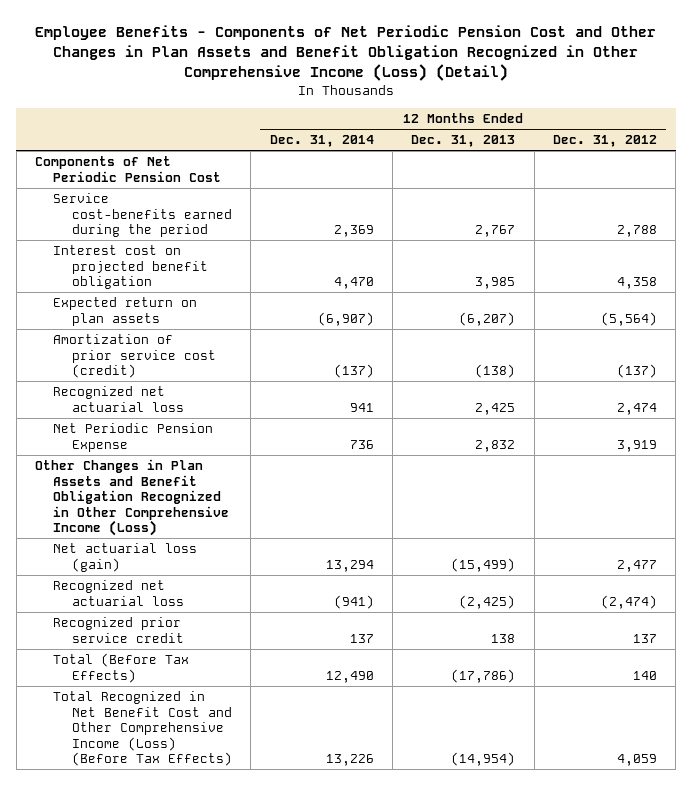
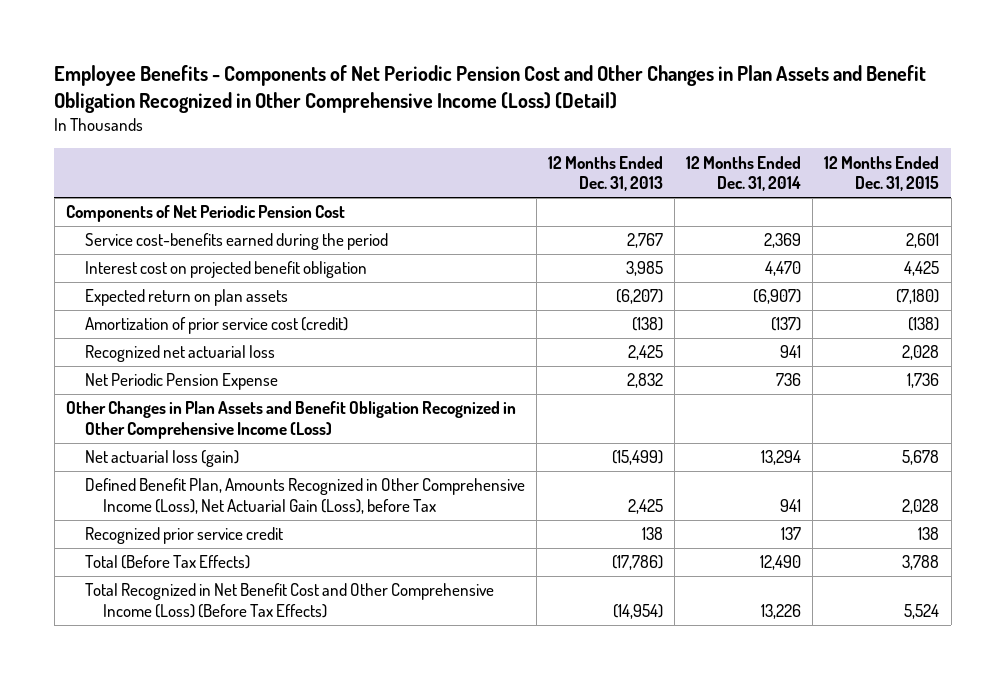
- | 12 Months Ended Dec. 31, 2014 | 12 Months Ended Dec. 31, 2013 | 12 Months Ended Dec. 31, 2012
+ | 12 Months Ended Dec. 31, 2013 | 12 Months Ended Dec. 31, 2014 | 12 Months Ended Dec. 31, 2015
- Recognized net actuarial loss | (941) | (2,425) | (2,474)
+ Defined Benefit Plan, Amounts Recognized in Other Comprehensive Income (Loss), Net Actuarial Gain (Loss), before Tax | 2,425 | 941 | 2,028

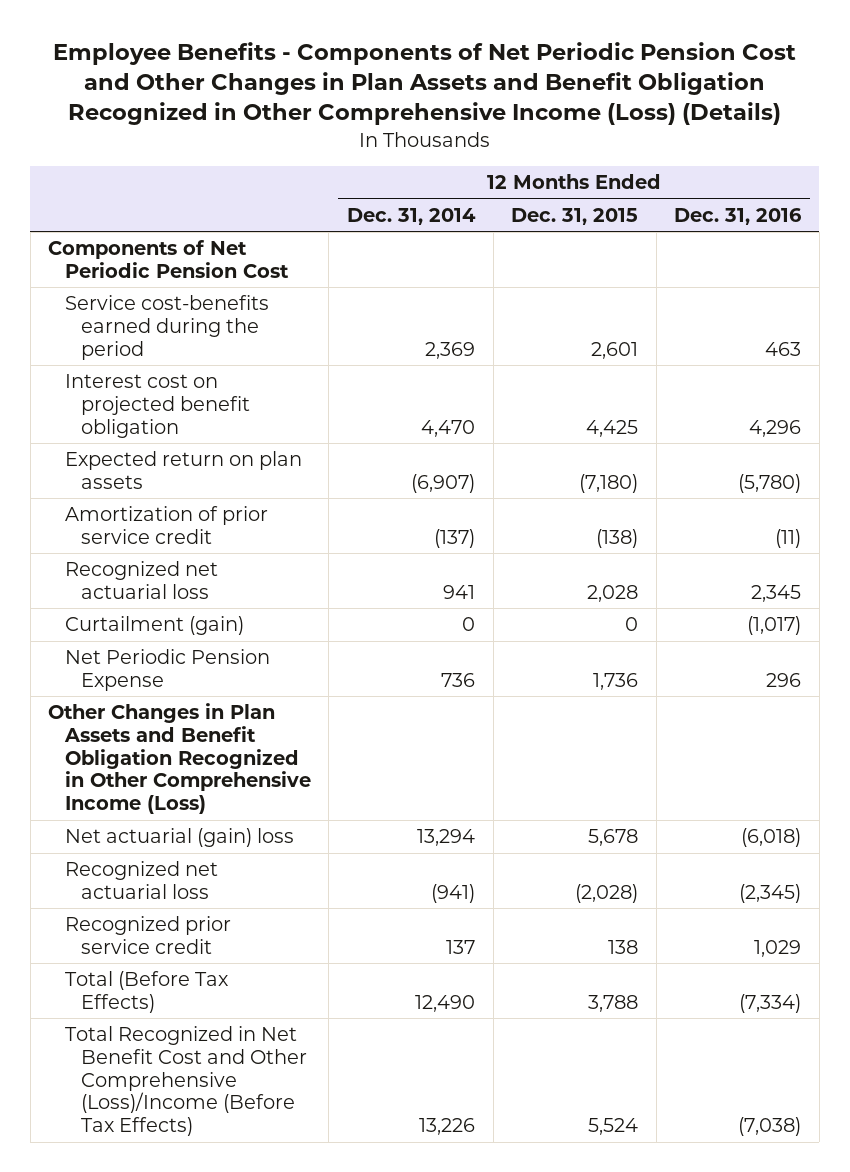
- Employee Benefits - Components of Net Periodic Pension Cost and Other Changes in Plan Assets and Benefit Obligation Recognized in Other Comprehensive Income (Loss) (Detail)
+ Employee Benefits - Components of Net Periodic Pension Cost and Other Changes in Plan Assets and Benefit Obligation Recognized in Other Comprehensive Income (Loss) (Details)
- | 12 Months Ended Dec. 31, 2013 | 12 Months Ended Dec. 31, 2014 | 12 Months Ended Dec. 31, 2015
+ | 12 Months Ended Dec. 31, 2014 | 12 Months Ended Dec. 31, 2015 | 12 Months Ended Dec. 31, 2016
- Amortization of prior service cost (credit) | (138) | (137) | (138)
+ Amortization of prior service credit | (137) | (138) | (11)
+ Curtailment (gain) | 0 | 0 | (1,017)
- Net actuarial loss (gain) | (15,499) | 13,294 | 5,678
- Defined Benefit Plan, Amounts Recognized in Other Comprehensive Income (Loss), Net Actuarial Gain (Loss), before Tax | 2,425 | 941 | 2,028
+ Net actuarial (gain) loss | 13,294 | 5,678 | (6,018)
+ Recognized net actuarial loss | (941) | (2,028) | (2,345)
- Total Recognized in Net Benefit Cost and Other Comprehensive Income (Loss) (Before Tax Effects) | (14,954) | 13,226 | 5,524
+ Total Recognized in Net Benefit Cost and Other Comprehensive (Loss)/Income (Before Tax Effects) | 13,226 | 5,524 | (7,038)

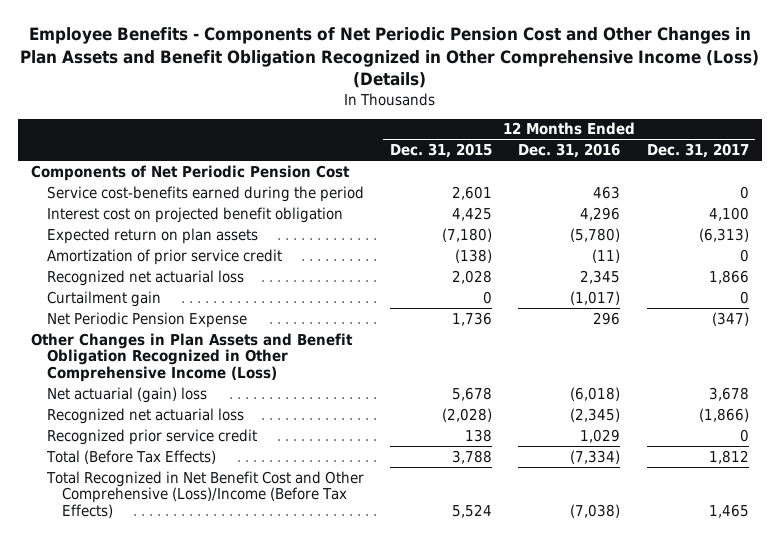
- | 12 Months Ended Dec. 31, 2014 | 12 Months Ended Dec. 31, 2015 | 12 Months Ended Dec. 31, 2016
+ | 12 Months Ended Dec. 31, 2015 | 12 Months Ended Dec. 31, 2016 | 12 Months Ended Dec. 31, 2017
- Curtailment (gain) | 0 | 0 | (1,017)
+ Curtailment gain | 0 | (1,017) | 0

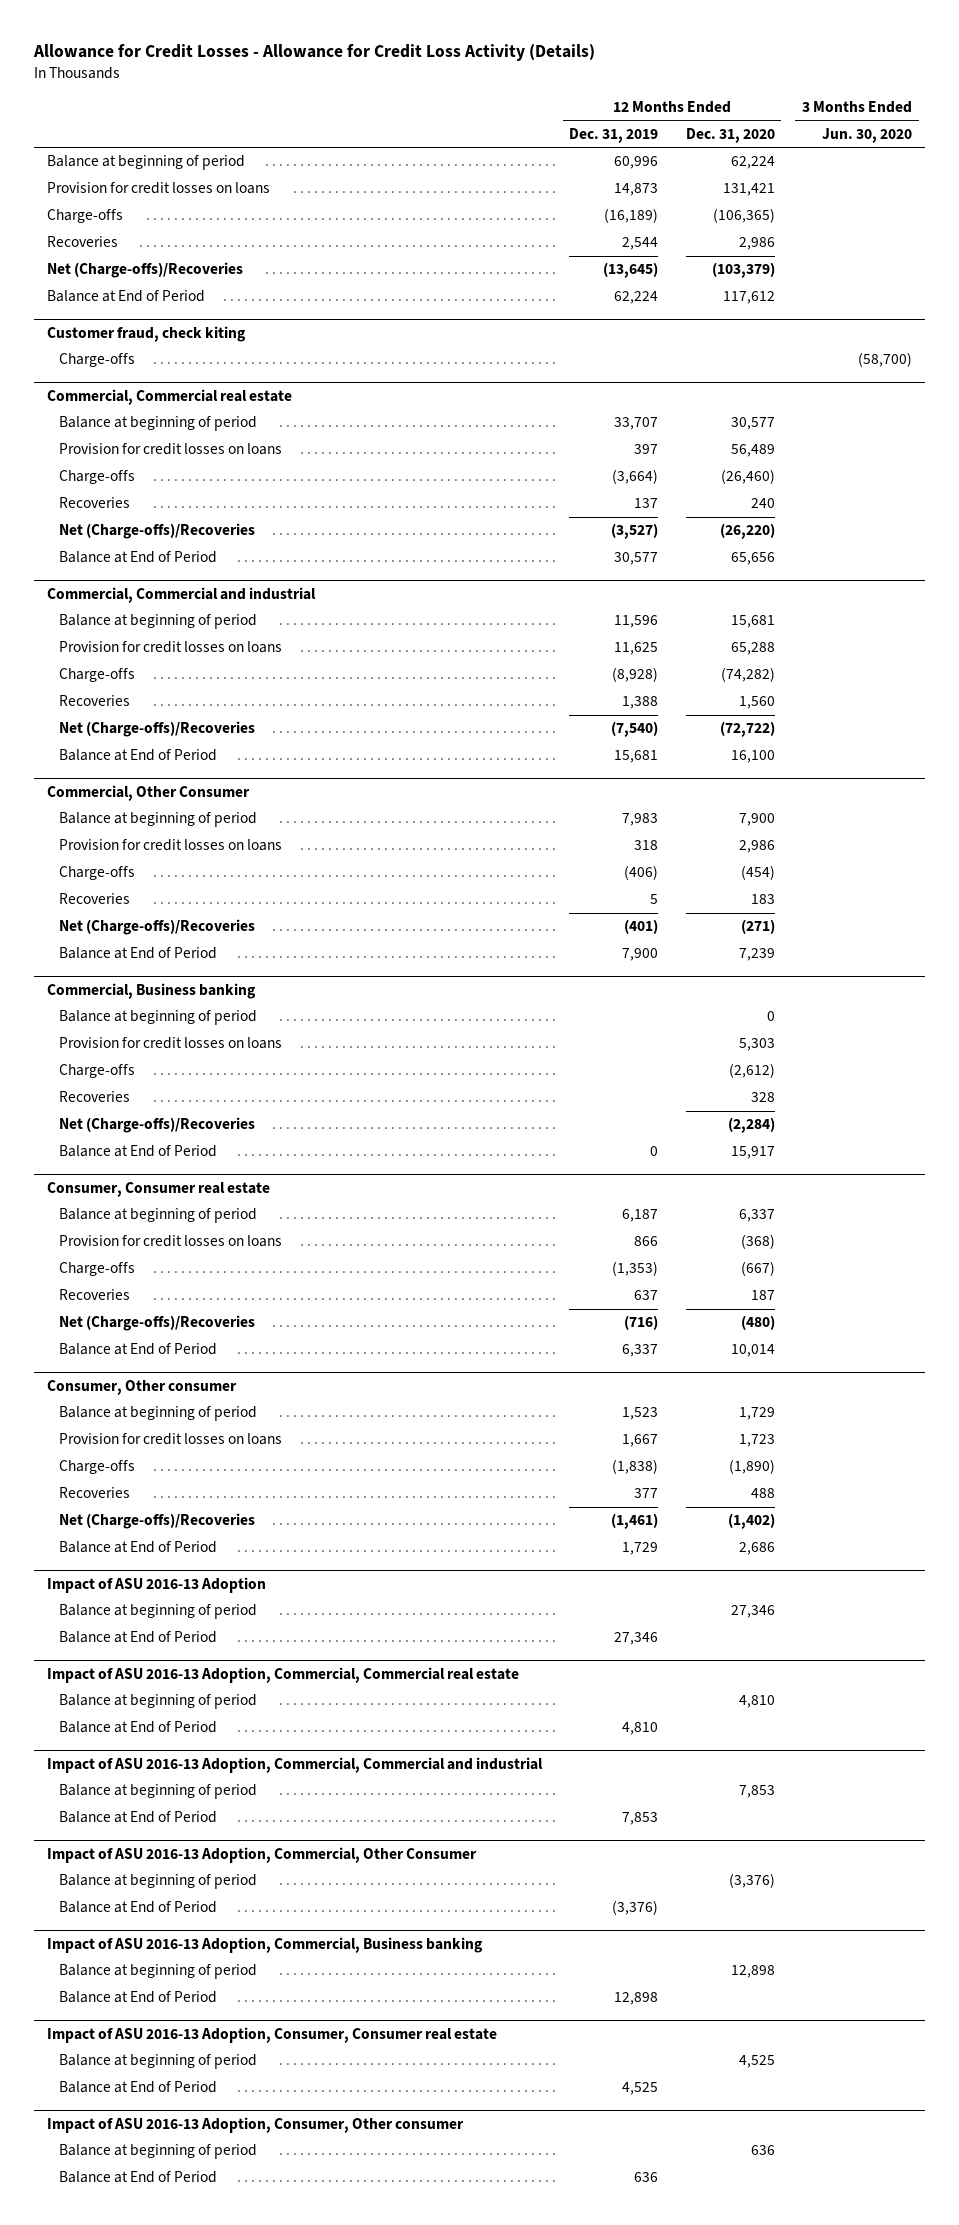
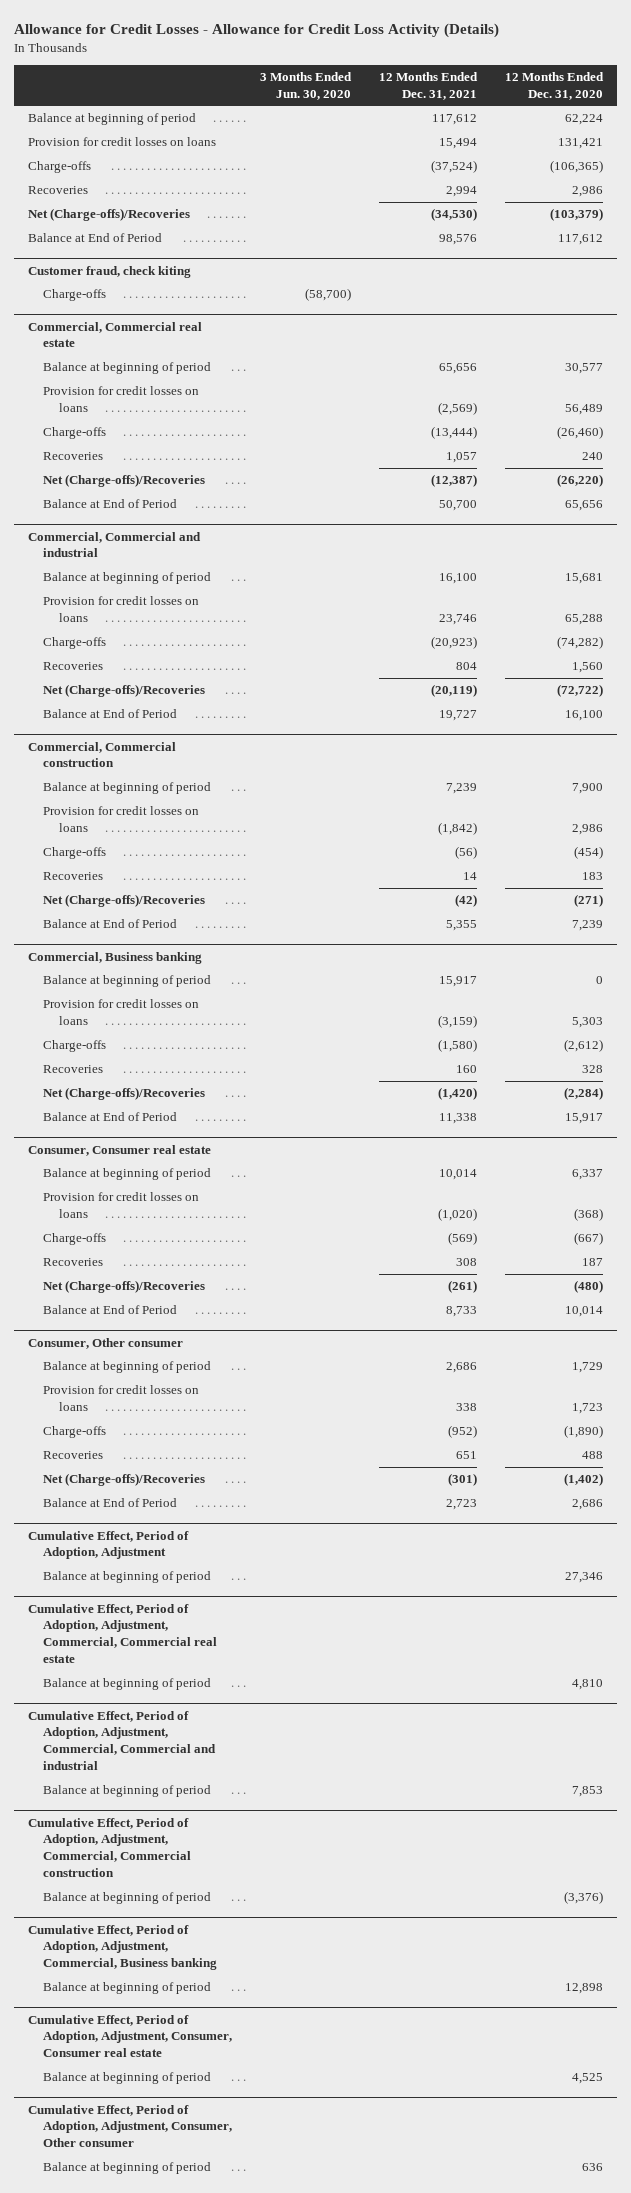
- | 12 Months Ended Dec. 31, 2019 | 12 Months Ended Dec. 31, 2020 | 3 Months Ended Jun. 30, 2020
+ | 3 Months Ended Jun. 30, 2020 | 12 Months Ended Dec. 31, 2021 | 12 Months Ended Dec. 31, 2020
- Commercial, Other Consumer
+ Commercial, Commercial construction
- Impact of ASU 2016-13 Adoption
+ Cumulative Effect, Period of Adoption, Adjustment
- Balance at End of Period | 27,346 | |
- Impact of ASU 2016-13 Adoption, Commercial, Commercial real estate
+ Cumulative Effect, Period of Adoption, Adjustment, Commercial, Commercial real estate
- Balance at End of Period | 4,810 | |
- Impact of ASU 2016-13 Adoption, Commercial, Commercial and industrial
+ Cumulative Effect, Period of Adoption, Adjustment, Commercial, Commercial and industrial
- Balance at End of Period | 7,853 | |
- Impact of ASU 2016-13 Adoption, Commercial, Other Consumer
+ Cumulative Effect, Period of Adoption, Adjustment, Commercial, Commercial construction
- Balance at End of Period | (3,376) | |
- Impact of ASU 2016-13 Adoption, Commercial, Business banking
+ Cumulative Effect, Period of Adoption, Adjustment, Commercial, Business banking
- Balance at End of Period | 12,898 | |
- Impact of ASU 2016-13 Adoption, Consumer, Consumer real estate
+ Cumulative Effect, Period of Adoption, Adjustment, Consumer, Consumer real estate
- Balance at End of Period | 4,525 | |
- Impact of ASU 2016-13 Adoption, Consumer, Other consumer
+ Cumulative Effect, Period of Adoption, Adjustment, Consumer, Other consumer
- Balance at End of Period | 636 | |

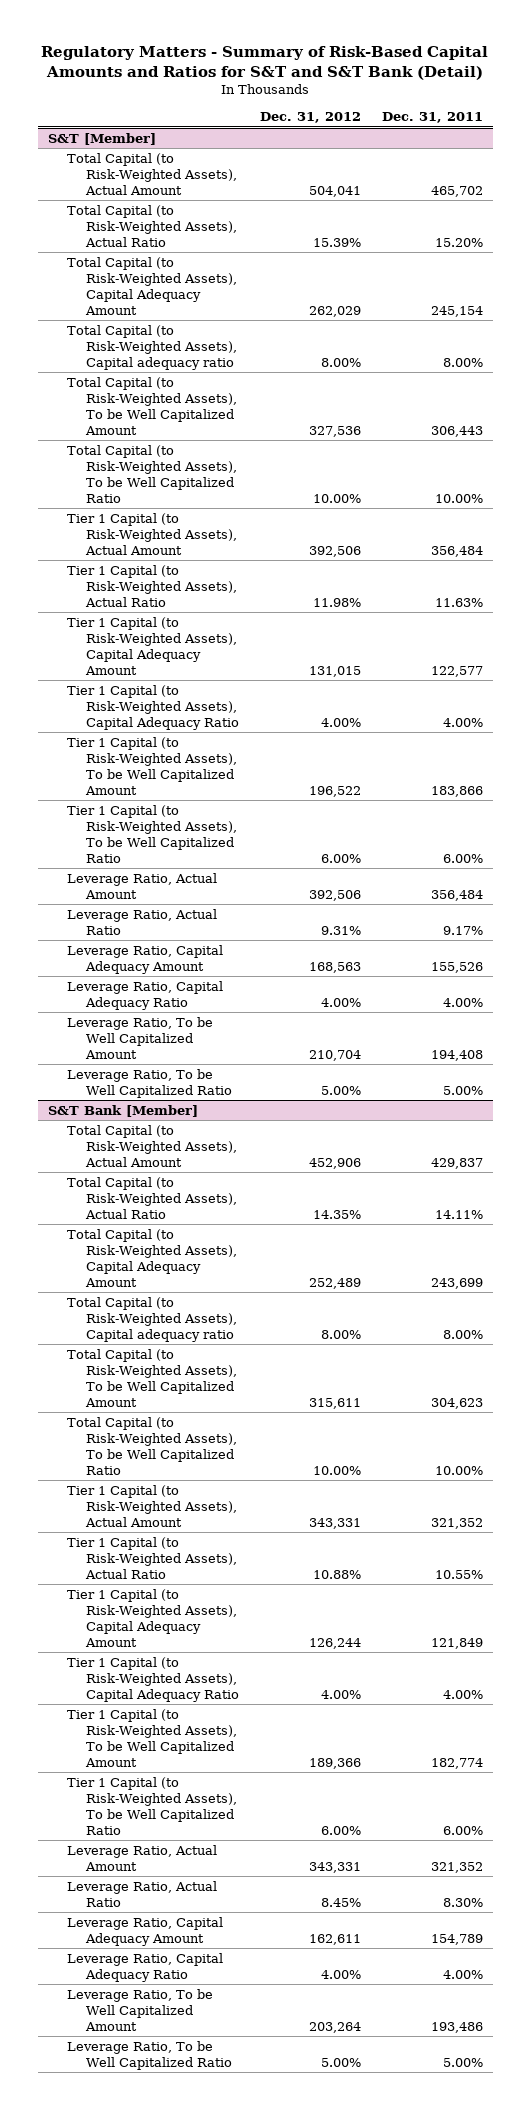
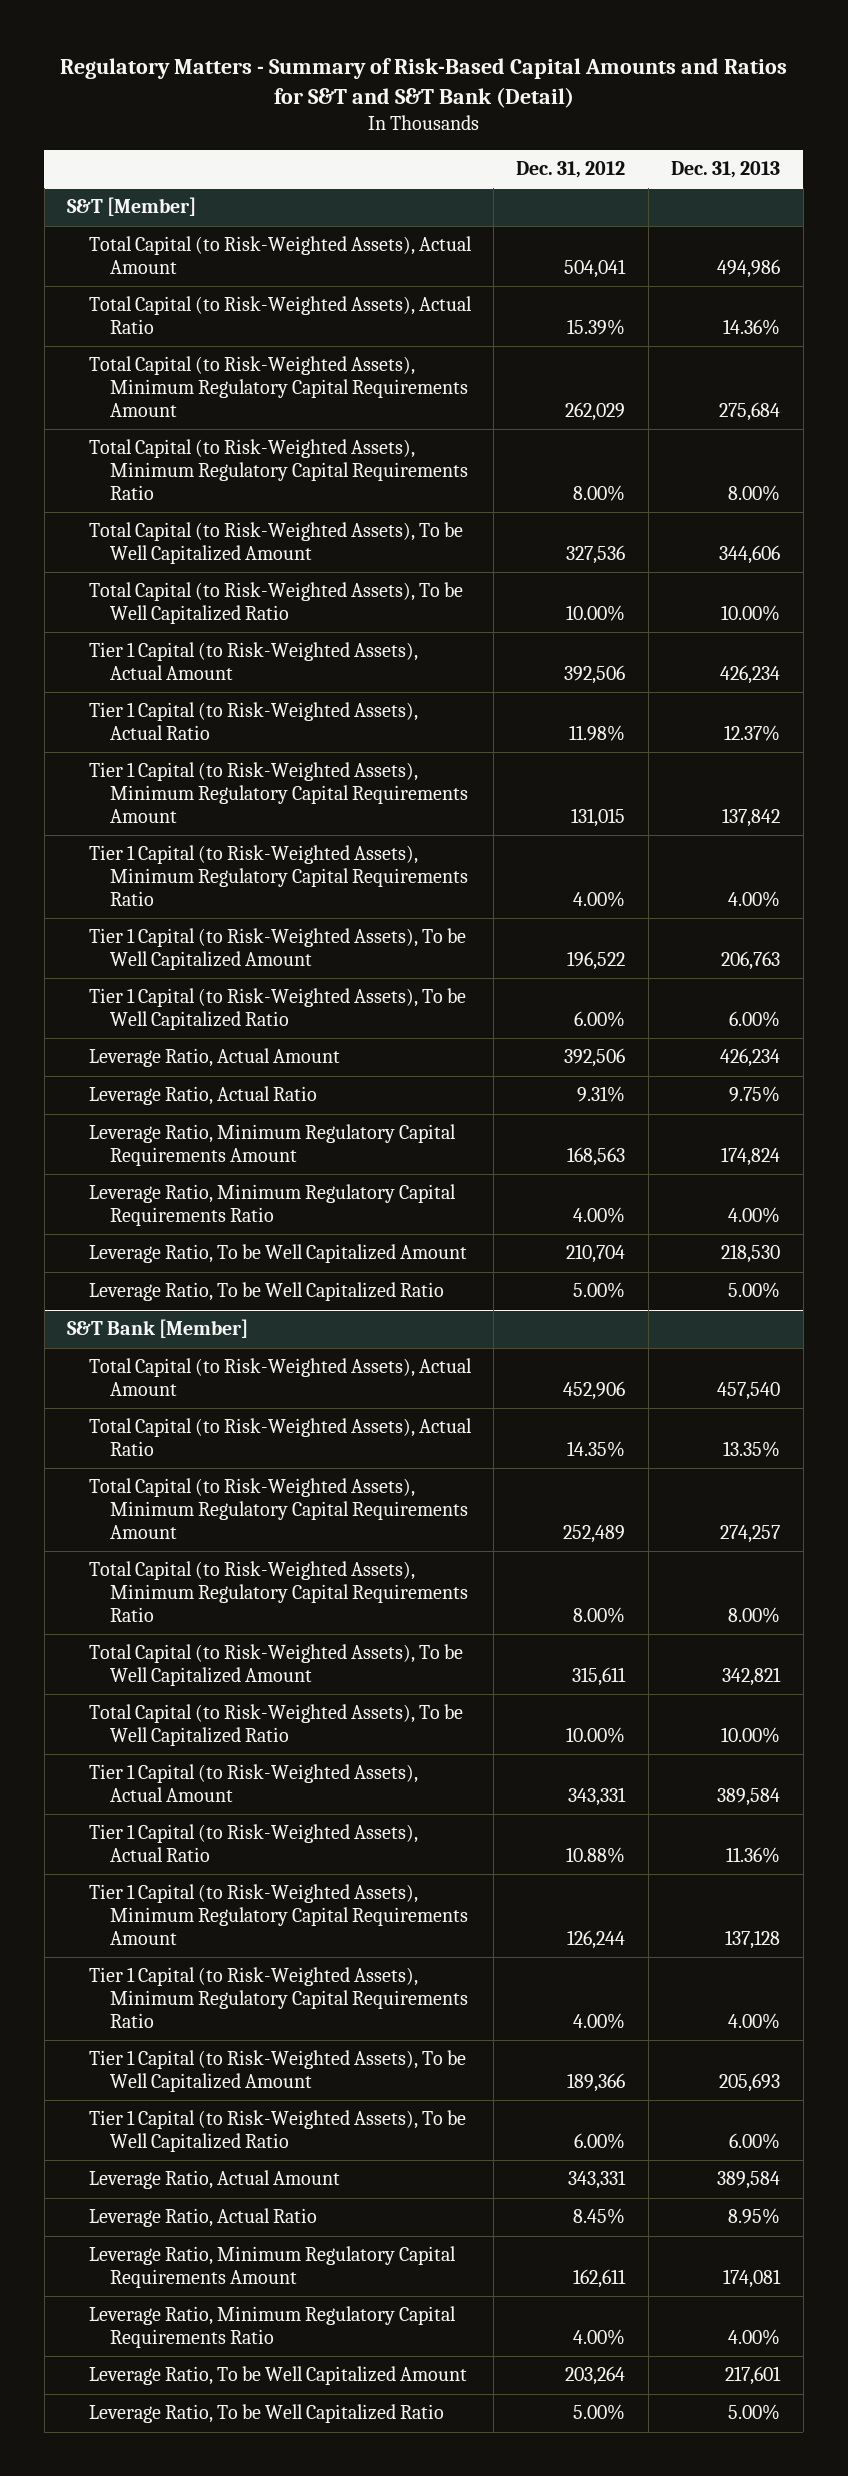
- | Dec. 31, 2012 | Dec. 31, 2011
+ | Dec. 31, 2012 | Dec. 31, 2013
@ S&T [Member]
- Total Capital (to Risk-Weighted Assets), Capital Adequacy Amount | 262,029 | 245,154
- Total Capital (to Risk-Weighted Assets), Capital adequacy ratio | 8.00% | 8.00%
+ Total Capital (to Risk-Weighted Assets), Minimum Regulatory Capital Requirements Amount | 262,029 | 275,684
+ Total Capital (to Risk-Weighted Assets), Minimum Regulatory Capital Requirements Ratio | 8.00% | 8.00%
- Tier 1 Capital (to Risk-Weighted Assets), Capital Adequacy Amount | 131,015 | 122,577
- Tier 1 Capital (to Risk-Weighted Assets), Capital Adequacy Ratio | 4.00% | 4.00%
+ Tier 1 Capital (to Risk-Weighted Assets), Minimum Regulatory Capital Requirements Amount | 131,015 | 137,842
+ Tier 1 Capital (to Risk-Weighted Assets), Minimum Regulatory Capital Requirements Ratio | 4.00% | 4.00%
- Leverage Ratio, Capital Adequacy Amount | 168,563 | 155,526
- Leverage Ratio, Capital Adequacy Ratio | 4.00% | 4.00%
+ Leverage Ratio, Minimum Regulatory Capital Requirements Amount | 168,563 | 174,824
+ Leverage Ratio, Minimum Regulatory Capital Requirements Ratio | 4.00% | 4.00%
@ S&T Bank [Member]
- Total Capital (to Risk-Weighted Assets), Capital Adequacy Amount | 252,489 | 243,699
- Total Capital (to Risk-Weighted Assets), Capital adequacy ratio | 8.00% | 8.00%
+ Total Capital (to Risk-Weighted Assets), Minimum Regulatory Capital Requirements Amount | 252,489 | 274,257
+ Total Capital (to Risk-Weighted Assets), Minimum Regulatory Capital Requirements Ratio | 8.00% | 8.00%
- Tier 1 Capital (to Risk-Weighted Assets), Capital Adequacy Amount | 126,244 | 121,849
- Tier 1 Capital (to Risk-Weighted Assets), Capital Adequacy Ratio | 4.00% | 4.00%
+ Tier 1 Capital (to Risk-Weighted Assets), Minimum Regulatory Capital Requirements Amount | 126,244 | 137,128
+ Tier 1 Capital (to Risk-Weighted Assets), Minimum Regulatory Capital Requirements Ratio | 4.00% | 4.00%
- Leverage Ratio, Capital Adequacy Amount | 162,611 | 154,789
- Leverage Ratio, Capital Adequacy Ratio | 4.00% | 4.00%
+ Leverage Ratio, Minimum Regulatory Capital Requirements Amount | 162,611 | 174,081
+ Leverage Ratio, Minimum Regulatory Capital Requirements Ratio | 4.00% | 4.00%

